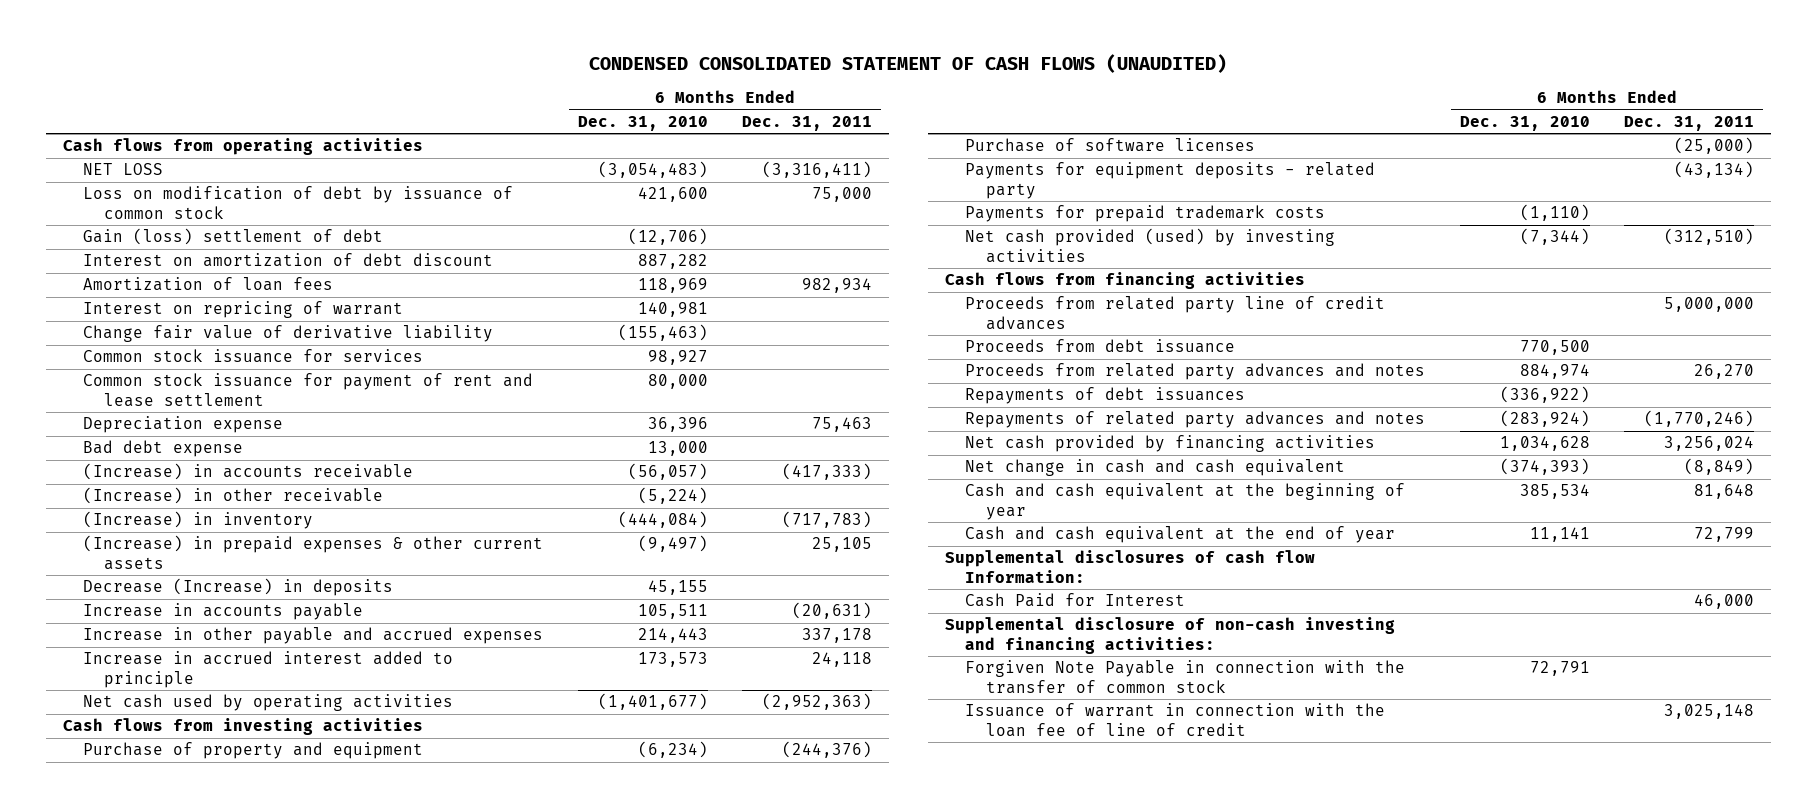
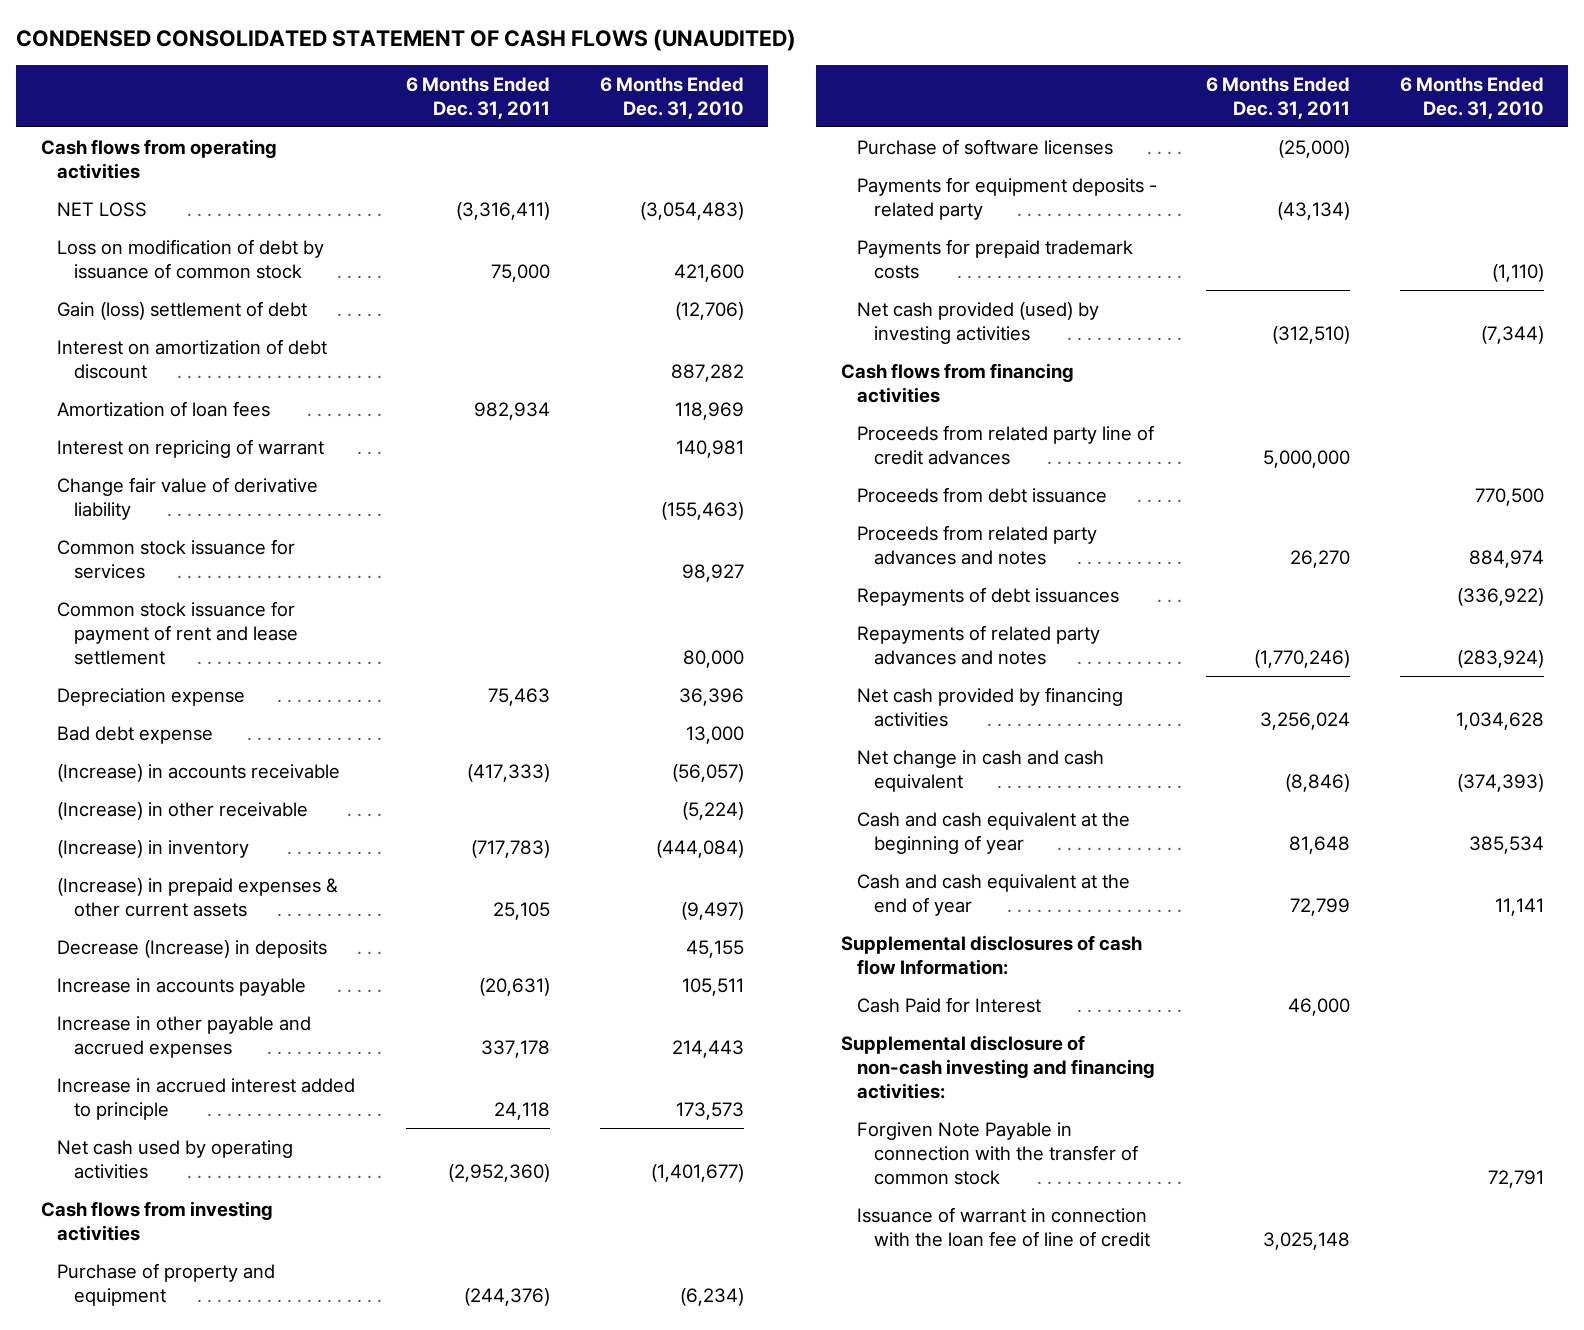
- | 6 Months Ended Dec. 31, 2010 | 6 Months Ended Dec. 31, 2011
+ | 6 Months Ended Dec. 31, 2011 | 6 Months Ended Dec. 31, 2010
- Net cash used by operating activities | (1,401,677) | (2,952,363)
+ Net cash used by operating activities | (2,952,360) | (1,401,677)
- Net change in cash and cash equivalent | (374,393) | (8,849)
+ Net change in cash and cash equivalent | (8,846) | (374,393)

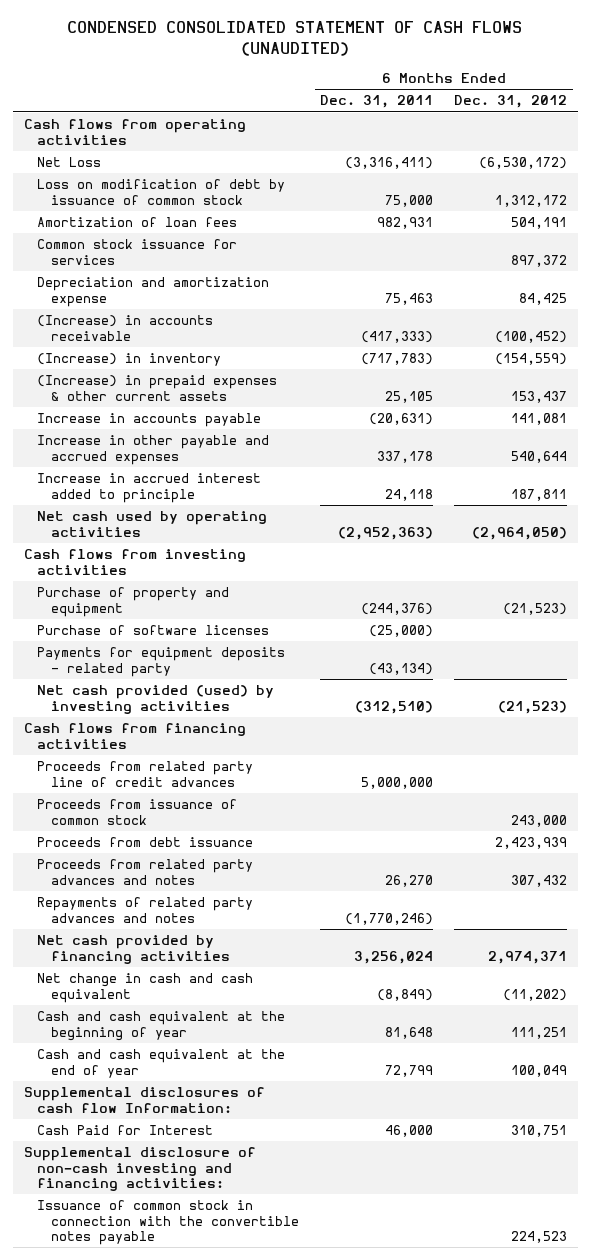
- | 6 Months Ended Dec. 31, 2011 | 6 Months Ended Dec. 31, 2010
+ | 6 Months Ended Dec. 31, 2011 | 6 Months Ended Dec. 31, 2012
- NET LOSS | (3,316,411) | (3,054,483)
+ Net Loss | (3,316,411) | (6,530,172)
- Gain (loss) settlement of debt | | (12,706)
- Interest on amortization of debt discount | | 887,282
- Amortization of loan fees | 982,934 | 118,969
- Interest on repricing of warrant | | 140,981
- Change fair value of derivative liability | | (155,463)
+ Amortization of loan fees | 982,931 | 504,191
- Common stock issuance for payment of rent and lease settlement | | 80,000
- Depreciation expense | 75,463 | 36,396
- Bad debt expense | | 13,000
+ Depreciation and amortization expense | 75,463 | 84,425
- (Increase) in other receivable | | (5,224)
- Decrease (Increase) in deposits | | 45,155
- Net cash used by operating activities | (2,952,360) | (1,401,677)
+ Net cash used by operating activities | (2,952,363) | (2,964,050)
- Payments for prepaid trademark costs | | (1,110)
+ Proceeds from issuance of common stock | | 243,000
- Repayments of debt issuances | | (336,922)
- Net change in cash and cash equivalent | (8,846) | (374,393)
+ Net change in cash and cash equivalent | (8,849) | (11,202)
- Forgiven Note Payable in connection with the transfer of common stock | | 72,791
- Issuance of warrant in connection with the loan fee of line of credit | 3,025,148 |
+ Issuance of common stock in connection with the convertible notes payable | | 224,523

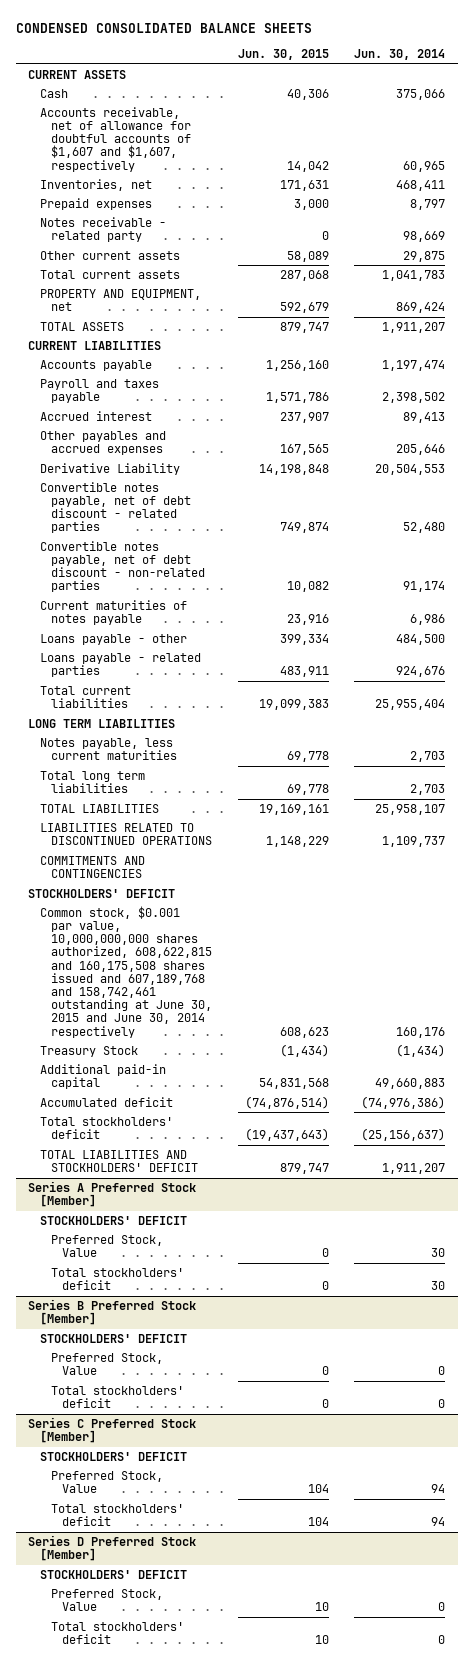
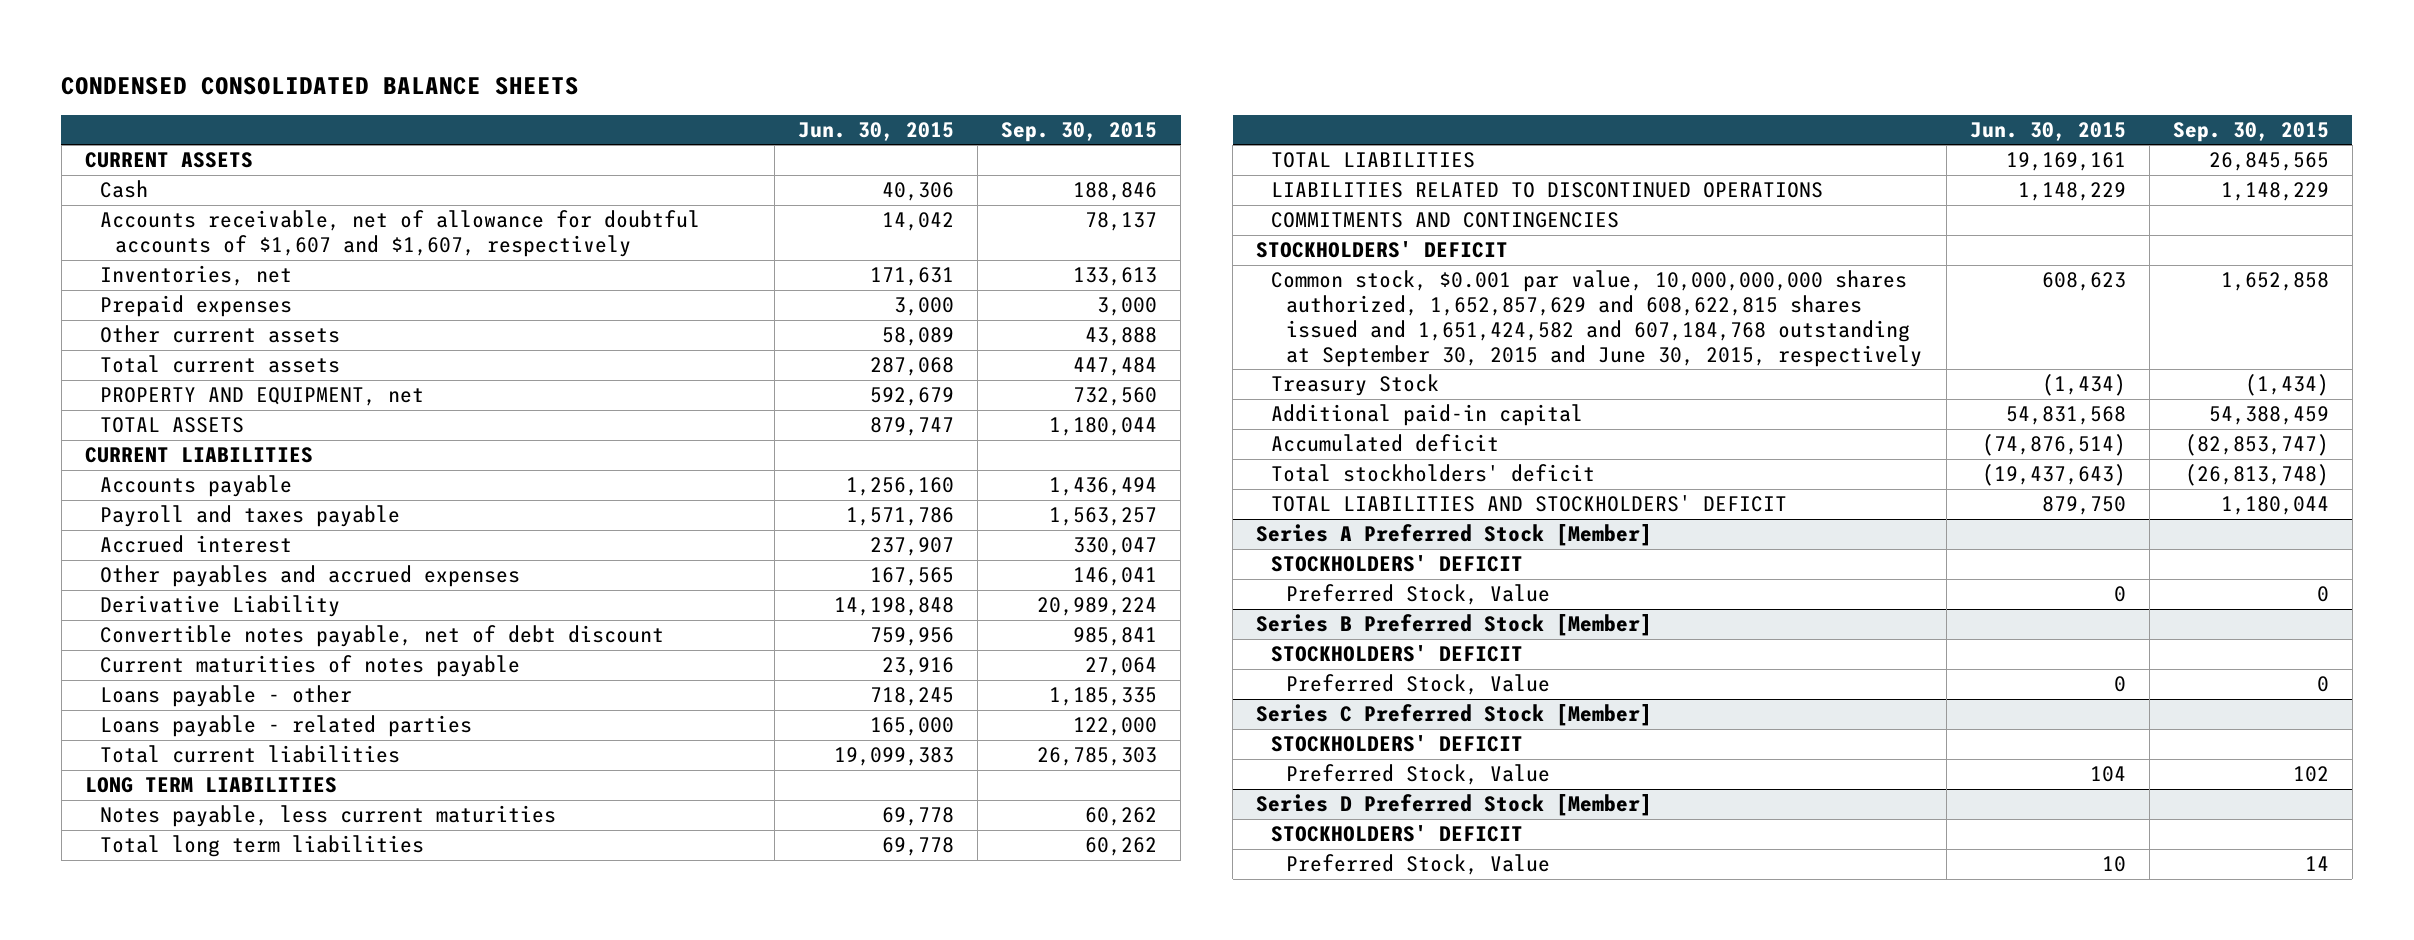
- | Jun. 30, 2015 | Jun. 30, 2014
+ | Jun. 30, 2015 | Sep. 30, 2015
- Notes receivable - related party | 0 | 98,669
- Convertible notes payable, net of debt discount - related parties | 749,874 | 52,480
- Convertible notes payable, net of debt discount - non-related parties | 10,082 | 91,174
+ Convertible notes payable, net of debt discount | 759,956 | 985,841
- Loans payable - other | 399,334 | 484,500
- Loans payable - related parties | 483,911 | 924,676
+ Loans payable - other | 718,245 | 1,185,335
+ Loans payable - related parties | 165,000 | 122,000
- Common stock, $0.001 par value, 10,000,000,000 shares authorized, 608,622,815 and 160,175,508 shares issued and 607,189,768 and 158,742,461 outstanding at June 30, 2015 and June 30, 2014 respectively | 608,623 | 160,176
+ Common stock, $0.001 par value, 10,000,000,000 shares authorized, 1,652,857,629 and 608,622,815 shares issued and 1,651,424,582 and 607,184,768 outstanding at September 30, 2015 and June 30, 2015, respectively | 608,623 | 1,652,858
- TOTAL LIABILITIES AND STOCKHOLDERS' DEFICIT | 879,747 | 1,911,207
+ TOTAL LIABILITIES AND STOCKHOLDERS' DEFICIT | 879,750 | 1,180,044
@ Series A Preferred Stock [Member]
- Total stockholders' deficit | 0 | 30
@ Series B Preferred Stock [Member]
- Total stockholders' deficit | 0 | 0
@ Series C Preferred Stock [Member]
- Total stockholders' deficit | 104 | 94
@ Series D Preferred Stock [Member]
- Total stockholders' deficit | 10 | 0

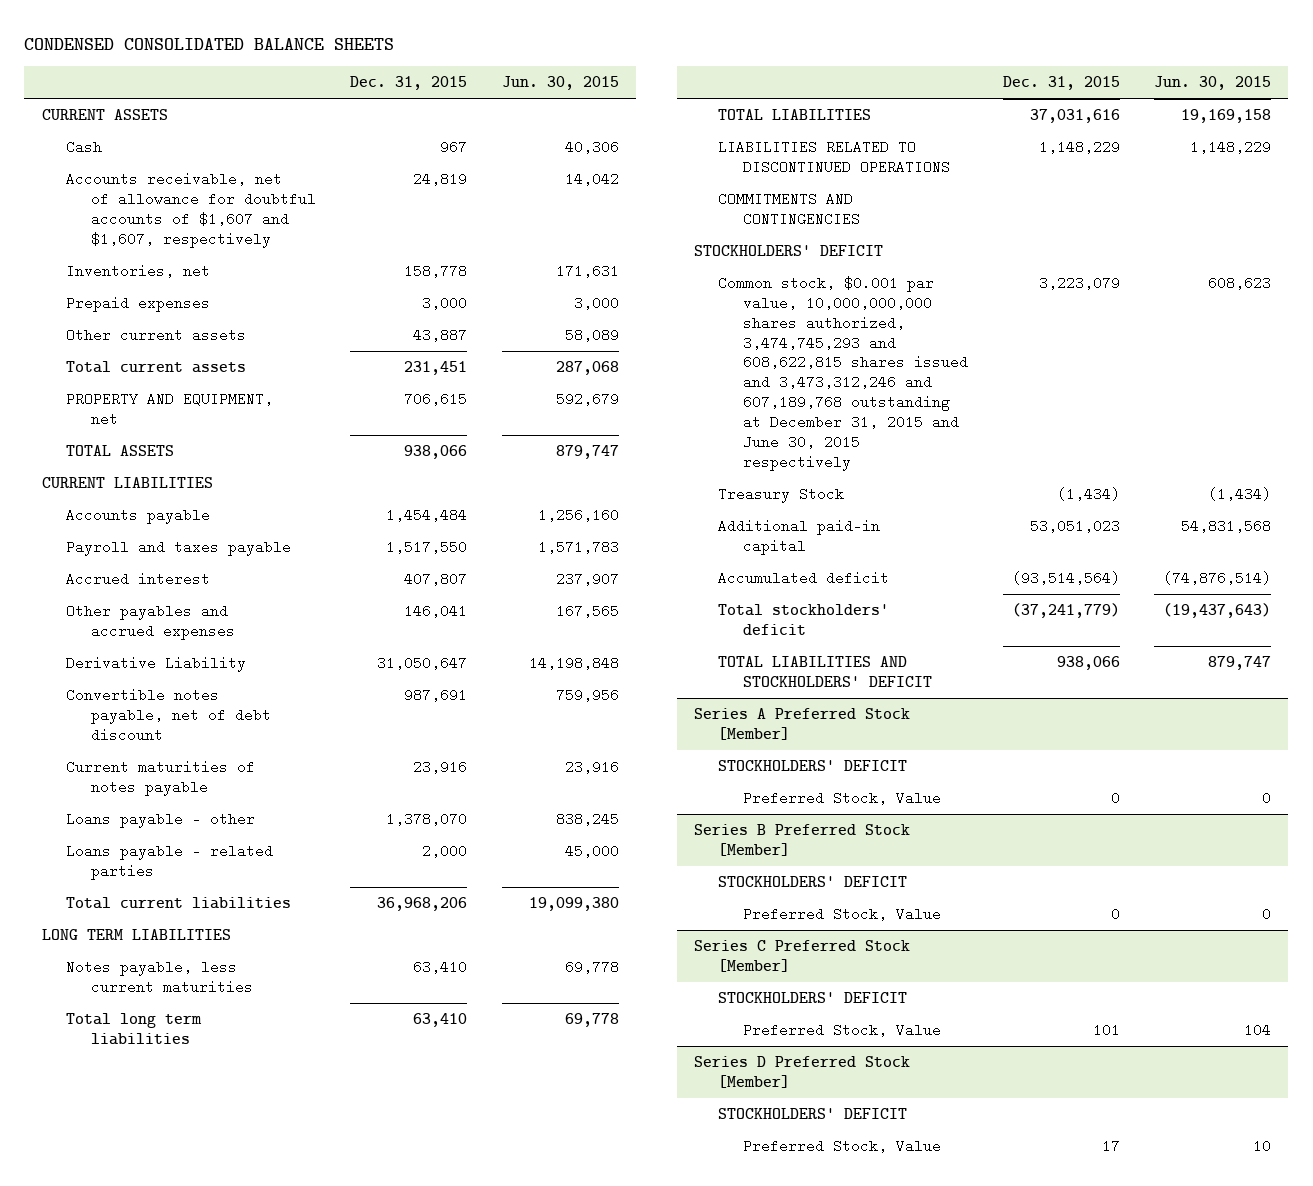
- | Jun. 30, 2015 | Sep. 30, 2015
+ | Dec. 31, 2015 | Jun. 30, 2015
- Payroll and taxes payable | 1,571,786 | 1,563,257
+ Payroll and taxes payable | 1,517,550 | 1,571,783
- Loans payable - other | 718,245 | 1,185,335
- Loans payable - related parties | 165,000 | 122,000
- Total current liabilities | 19,099,383 | 26,785,303
+ Loans payable - other | 1,378,070 | 838,245
+ Loans payable - related parties | 2,000 | 45,000
+ Total current liabilities | 36,968,206 | 19,099,380
- TOTAL LIABILITIES | 19,169,161 | 26,845,565
+ TOTAL LIABILITIES | 37,031,616 | 19,169,158
- Common stock, $0.001 par value, 10,000,000,000 shares authorized, 1,652,857,629 and 608,622,815 shares issued and 1,651,424,582 and 607,184,768 outstanding at September 30, 2015 and June 30, 2015, respectively | 608,623 | 1,652,858
+ Common stock, $0.001 par value, 10,000,000,000 shares authorized, 3,474,745,293 and 608,622,815 shares issued and 3,473,312,246 and 607,189,768 outstanding at December 31, 2015 and June 30, 2015 respectively | 3,223,079 | 608,623
- TOTAL LIABILITIES AND STOCKHOLDERS' DEFICIT | 879,750 | 1,180,044
+ TOTAL LIABILITIES AND STOCKHOLDERS' DEFICIT | 938,066 | 879,747

